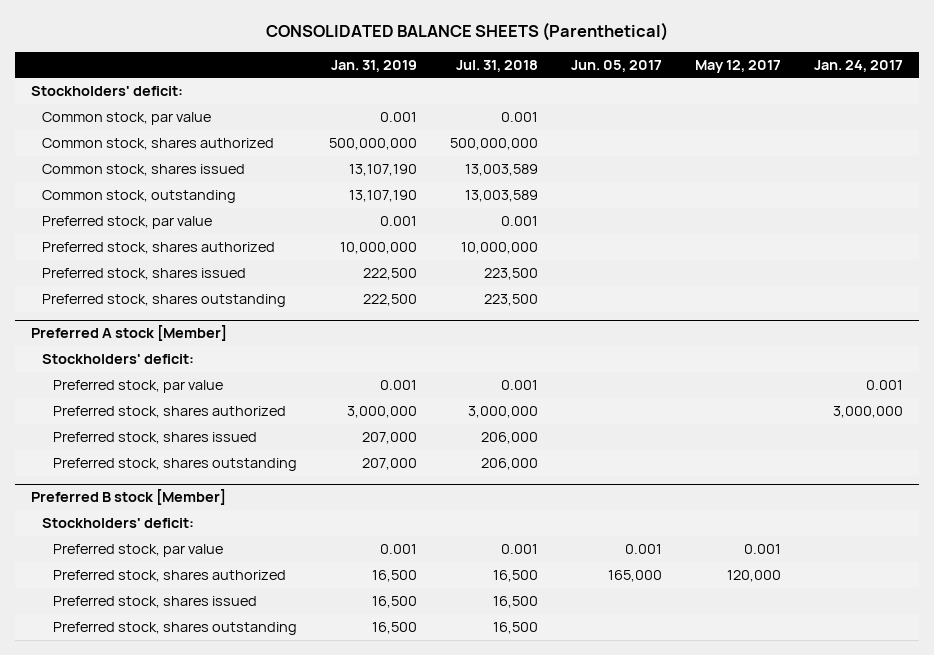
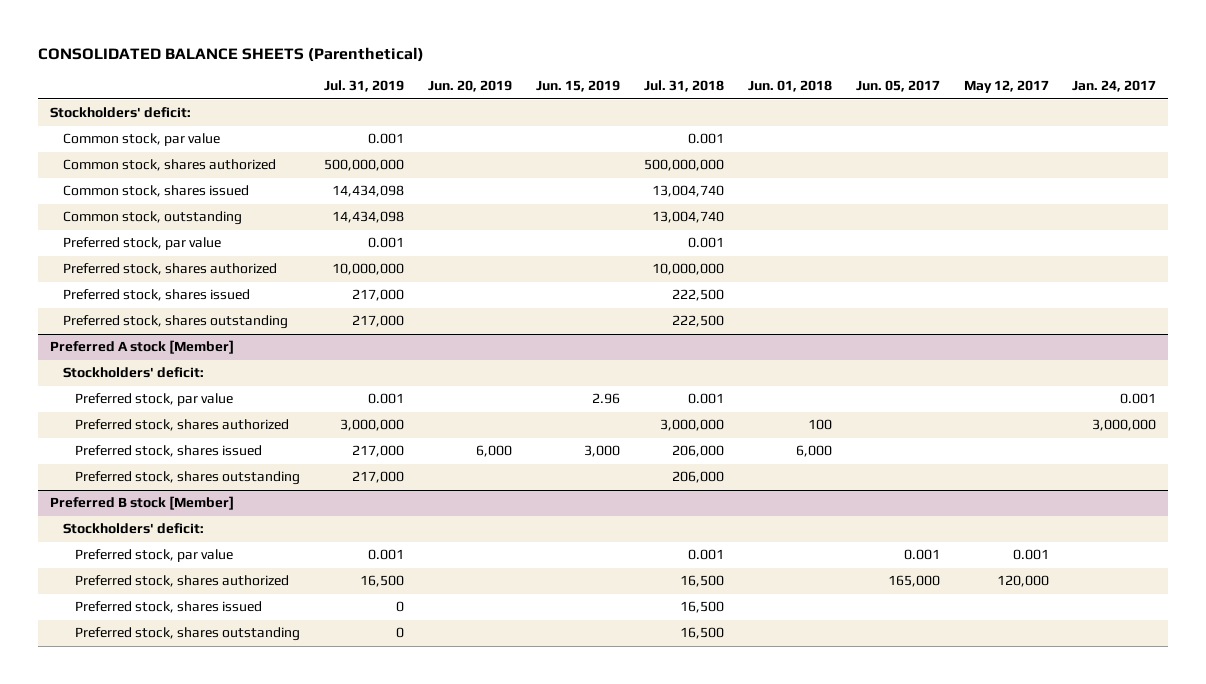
- | Jan. 31, 2019 | Jul. 31, 2018 | Jun. 05, 2017 | May 12, 2017 | Jan. 24, 2017
+ | Jul. 31, 2019 | Jun. 20, 2019 | Jun. 15, 2019 | Jul. 31, 2018 | Jun. 01, 2018 | Jun. 05, 2017 | May 12, 2017 | Jan. 24, 2017
- Common stock, shares issued | 13,107,190 | 13,003,589 | | |
- Common stock, outstanding | 13,107,190 | 13,003,589 | | |
+ Common stock, shares issued | 14,434,098 | | | 13,004,740 | | | |
+ Common stock, outstanding | 14,434,098 | | | 13,004,740 | | | |
- Preferred stock, shares issued | 222,500 | 223,500 | | |
- Preferred stock, shares outstanding | 222,500 | 223,500 | | |
+ Preferred stock, shares issued | 217,000 | | | 222,500 | | | |
+ Preferred stock, shares outstanding | 217,000 | | | 222,500 | | | |

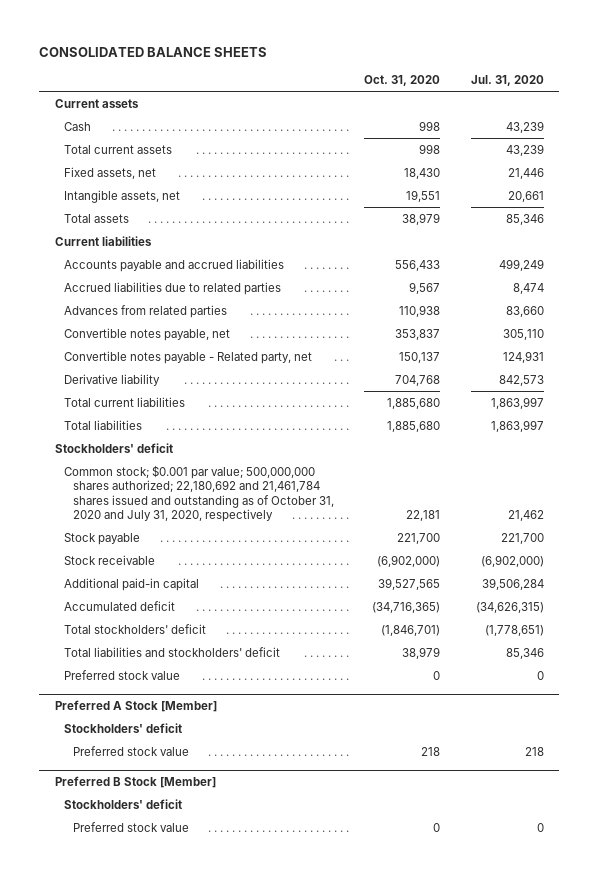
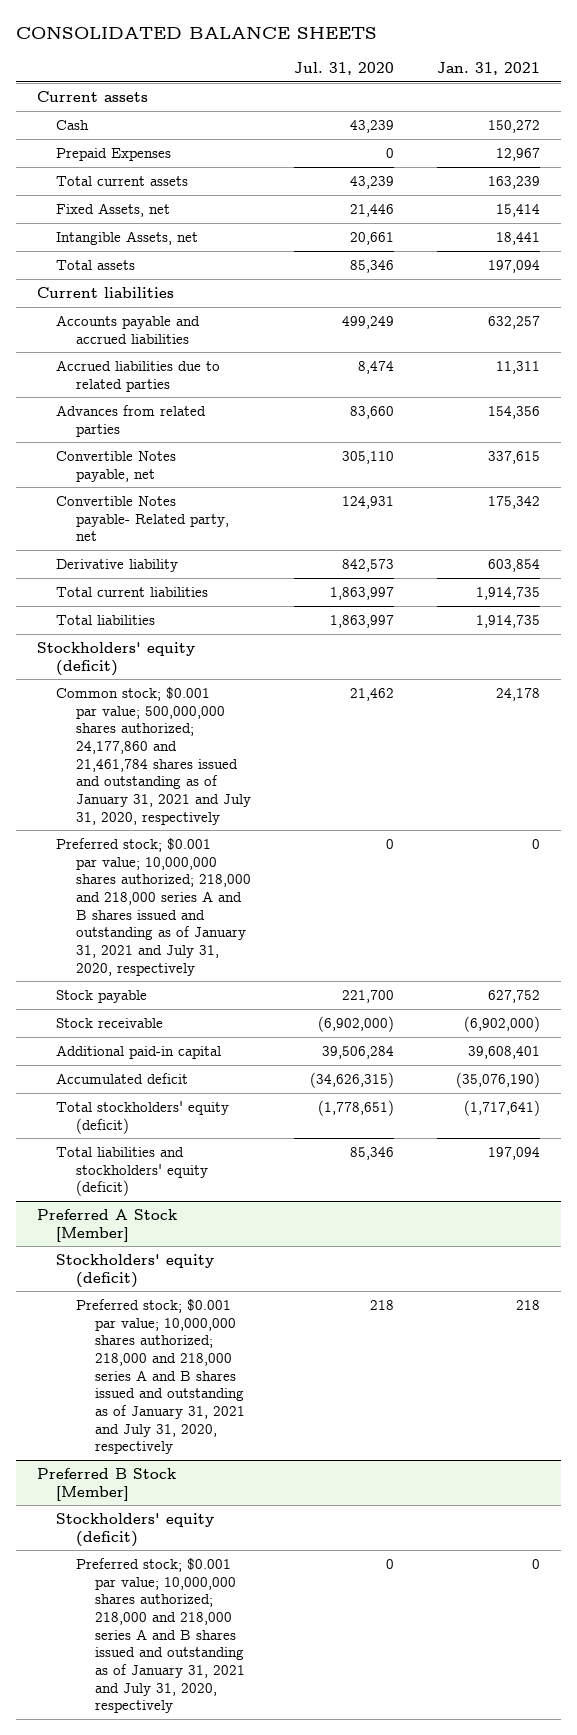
- | Oct. 31, 2020 | Jul. 31, 2020
+ | Jul. 31, 2020 | Jan. 31, 2021
+ Prepaid Expenses | 0 | 12,967
- Fixed assets, net | 18,430 | 21,446
- Intangible assets, net | 19,551 | 20,661
+ Fixed Assets, net | 21,446 | 15,414
+ Intangible Assets, net | 20,661 | 18,441
- Convertible notes payable, net | 353,837 | 305,110
- Convertible notes payable - Related party, net | 150,137 | 124,931
+ Convertible Notes payable, net | 305,110 | 337,615
+ Convertible Notes payable- Related party, net | 124,931 | 175,342
- Stockholders' deficit
- Common stock; $0.001 par value; 500,000,000 shares authorized; 22,180,692 and 21,461,784 shares issued and outstanding as of October 31, 2020 and July 31, 2020, respectively | 22,181 | 21,462
+ Stockholders' equity (deficit)
+ Common stock; $0.001 par value; 500,000,000 shares authorized; 24,177,860 and 21,461,784 shares issued and outstanding as of January 31, 2021 and July 31, 2020, respectively | 21,462 | 24,178
+ Preferred stock; $0.001 par value; 10,000,000 shares authorized; 218,000 and 218,000 series A and B shares issued and outstanding as of January 31, 2021 and July 31, 2020, respectively | 0 | 0
- Total stockholders' deficit | (1,846,701) | (1,778,651)
- Total liabilities and stockholders' deficit | 38,979 | 85,346
- Preferred stock value | 0 | 0
+ Total stockholders' equity (deficit) | (1,778,651) | (1,717,641)
+ Total liabilities and stockholders' equity (deficit) | 85,346 | 197,094
@ Preferred A Stock [Member]
- Stockholders' deficit
- Preferred stock value | 218 | 218
+ Stockholders' equity (deficit)
+ Preferred stock; $0.001 par value; 10,000,000 shares authorized; 218,000 and 218,000 series A and B shares issued and outstanding as of January 31, 2021 and July 31, 2020, respectively | 218 | 218
@ Preferred B Stock [Member]
- Stockholders' deficit
- Preferred stock value | 0 | 0
+ Stockholders' equity (deficit)
+ Preferred stock; $0.001 par value; 10,000,000 shares authorized; 218,000 and 218,000 series A and B shares issued and outstanding as of January 31, 2021 and July 31, 2020, respectively | 0 | 0

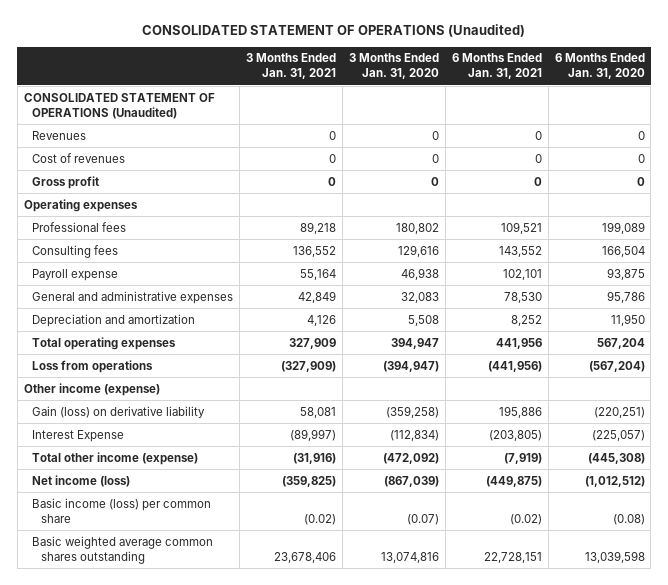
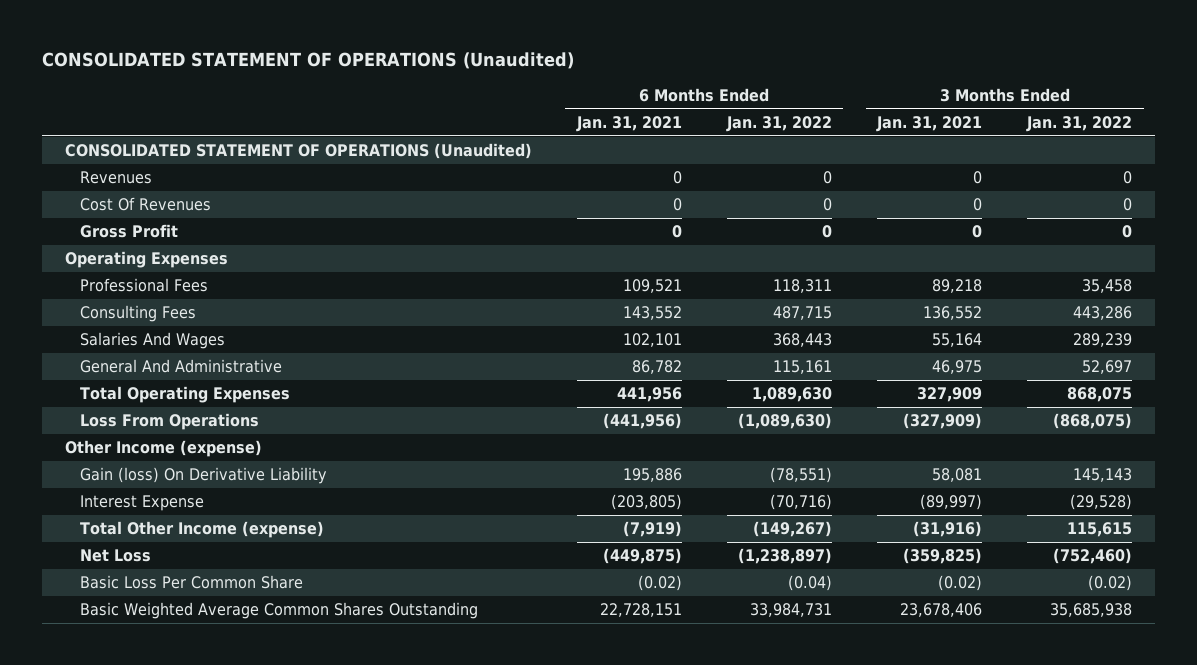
- | 3 Months Ended Jan. 31, 2021 | 3 Months Ended Jan. 31, 2020 | 6 Months Ended Jan. 31, 2021 | 6 Months Ended Jan. 31, 2020
+ | 6 Months Ended Jan. 31, 2021 | 6 Months Ended Jan. 31, 2022 | 3 Months Ended Jan. 31, 2021 | 3 Months Ended Jan. 31, 2022
- Cost of revenues | 0 | 0 | 0 | 0
- Gross profit | 0 | 0 | 0 | 0
- Operating expenses
- Professional fees | 89,218 | 180,802 | 109,521 | 199,089
- Consulting fees | 136,552 | 129,616 | 143,552 | 166,504
- Payroll expense | 55,164 | 46,938 | 102,101 | 93,875
- General and administrative expenses | 42,849 | 32,083 | 78,530 | 95,786
- Depreciation and amortization | 4,126 | 5,508 | 8,252 | 11,950
- Total operating expenses | 327,909 | 394,947 | 441,956 | 567,204
- Loss from operations | (327,909) | (394,947) | (441,956) | (567,204)
- Other income (expense)
- Gain (loss) on derivative liability | 58,081 | (359,258) | 195,886 | (220,251)
+ Cost Of Revenues | 0 | 0 | 0 | 0
+ Gross Profit | 0 | 0 | 0 | 0
+ Operating Expenses
+ Professional Fees | 109,521 | 118,311 | 89,218 | 35,458
+ Consulting Fees | 143,552 | 487,715 | 136,552 | 443,286
+ Salaries And Wages | 102,101 | 368,443 | 55,164 | 289,239
+ General And Administrative | 86,782 | 115,161 | 46,975 | 52,697
+ Total Operating Expenses | 441,956 | 1,089,630 | 327,909 | 868,075
+ Loss From Operations | (441,956) | (1,089,630) | (327,909) | (868,075)
+ Other Income (expense)
+ Gain (loss) On Derivative Liability | 195,886 | (78,551) | 58,081 | 145,143
- Total other income (expense) | (31,916) | (472,092) | (7,919) | (445,308)
- Net income (loss) | (359,825) | (867,039) | (449,875) | (1,012,512)
- Basic income (loss) per common share | (0.02) | (0.07) | (0.02) | (0.08)
- Basic weighted average common shares outstanding | 23,678,406 | 13,074,816 | 22,728,151 | 13,039,598
+ Total Other Income (expense) | (7,919) | (149,267) | (31,916) | 115,615
+ Net Loss | (449,875) | (1,238,897) | (359,825) | (752,460)
+ Basic Loss Per Common Share | (0.02) | (0.04) | (0.02) | (0.02)
+ Basic Weighted Average Common Shares Outstanding | 22,728,151 | 33,984,731 | 23,678,406 | 35,685,938

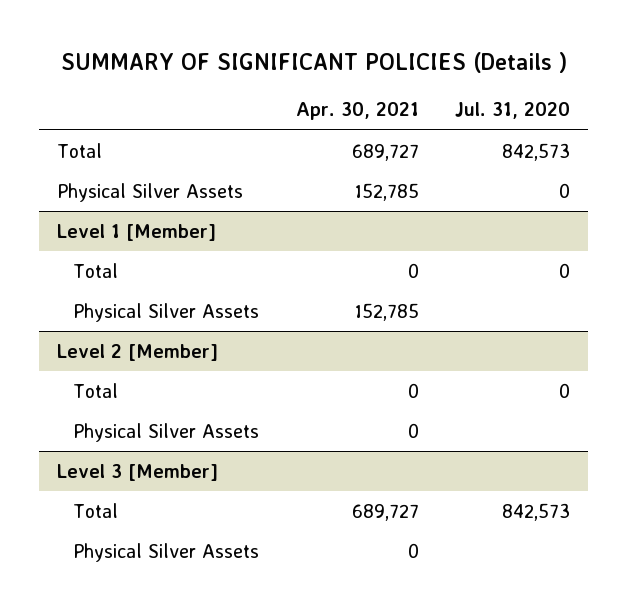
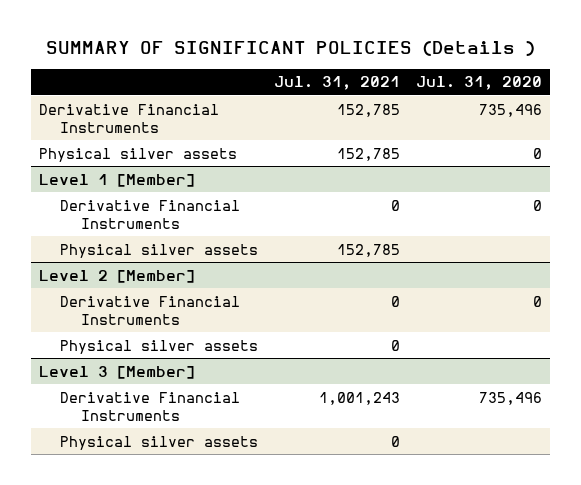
- | Apr. 30, 2021 | Jul. 31, 2020
+ | Jul. 31, 2021 | Jul. 31, 2020
- Total | 689,727 | 842,573
- Physical Silver Assets | 152,785 | 0
+ Derivative Financial Instruments | 152,785 | 735,496
+ Physical silver assets | 152,785 | 0
@ Level 1 [Member]
- Total | 0 | 0
- Physical Silver Assets | 152,785 |
+ Derivative Financial Instruments | 0 | 0
+ Physical silver assets | 152,785 |
@ Level 2 [Member]
- Total | 0 | 0
- Physical Silver Assets | 0 |
+ Derivative Financial Instruments | 0 | 0
+ Physical silver assets | 0 |
@ Level 3 [Member]
- Total | 689,727 | 842,573
- Physical Silver Assets | 0 |
+ Derivative Financial Instruments | 1,001,243 | 735,496
+ Physical silver assets | 0 |

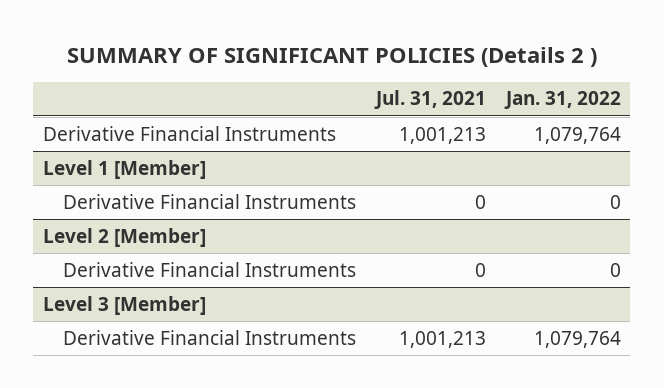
- SUMMARY OF SIGNIFICANT POLICIES (Details )
+ SUMMARY OF SIGNIFICANT POLICIES (Details 2 )
- | Jul. 31, 2021 | Jul. 31, 2020
+ | Jul. 31, 2021 | Jan. 31, 2022
- Derivative Financial Instruments | 152,785 | 735,496
- Physical silver assets | 152,785 | 0
+ Derivative Financial Instruments | 1,001,213 | 1,079,764
@ Level 1 [Member]
- Physical silver assets | 152,785 |
@ Level 2 [Member]
- Physical silver assets | 0 |
@ Level 3 [Member]
- Derivative Financial Instruments | 1,001,243 | 735,496
- Physical silver assets | 0 |
+ Derivative Financial Instruments | 1,001,213 | 1,079,764

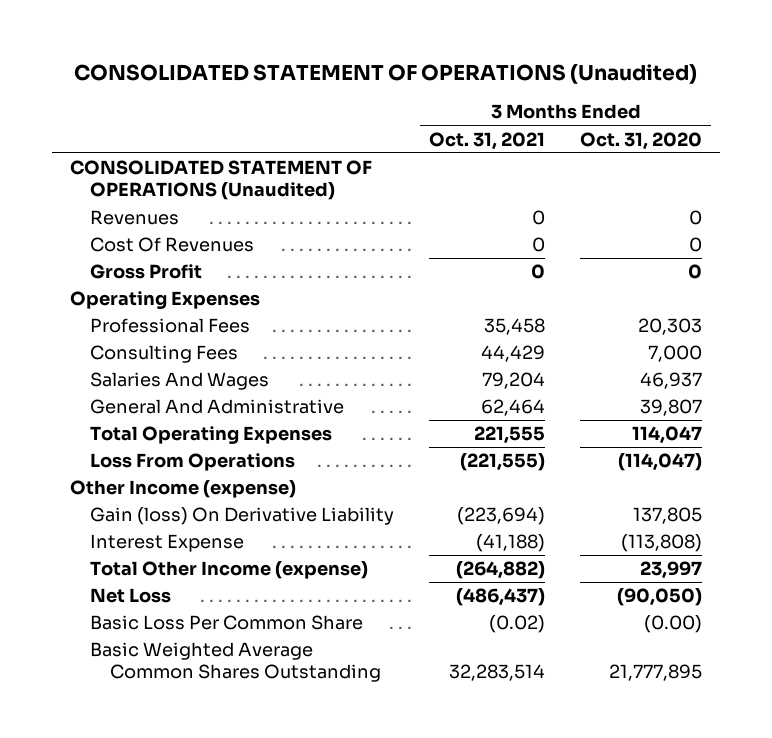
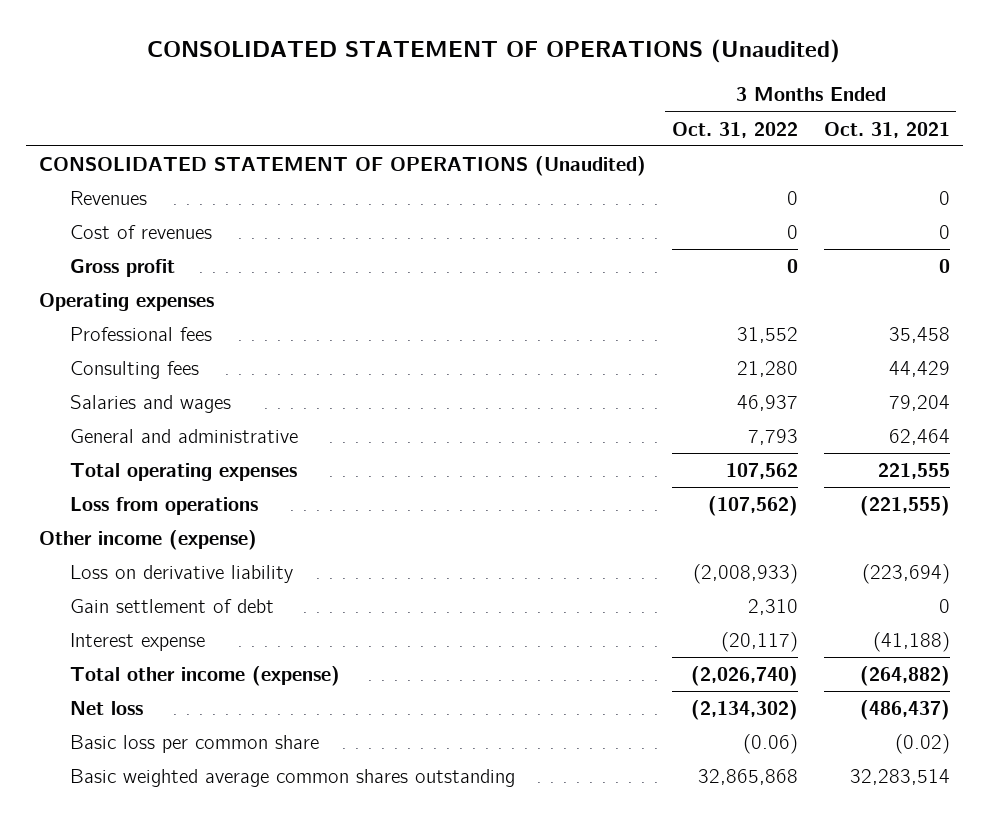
- | 3 Months Ended Oct. 31, 2021 | 3 Months Ended Oct. 31, 2020
+ | 3 Months Ended Oct. 31, 2022 | 3 Months Ended Oct. 31, 2021
- Cost Of Revenues | 0 | 0
- Gross Profit | 0 | 0
- Operating Expenses
- Professional Fees | 35,458 | 20,303
- Consulting Fees | 44,429 | 7,000
- Salaries And Wages | 79,204 | 46,937
- General And Administrative | 62,464 | 39,807
- Total Operating Expenses | 221,555 | 114,047
- Loss From Operations | (221,555) | (114,047)
- Other Income (expense)
- Gain (loss) On Derivative Liability | (223,694) | 137,805
- Interest Expense | (41,188) | (113,808)
- Total Other Income (expense) | (264,882) | 23,997
- Net Loss | (486,437) | (90,050)
- Basic Loss Per Common Share | (0.02) | (0.00)
- Basic Weighted Average Common Shares Outstanding | 32,283,514 | 21,777,895
+ Cost of revenues | 0 | 0
+ Gross profit | 0 | 0
+ Operating expenses
+ Professional fees | 31,552 | 35,458
+ Consulting fees | 21,280 | 44,429
+ Salaries and wages | 46,937 | 79,204
+ General and administrative | 7,793 | 62,464
+ Total operating expenses | 107,562 | 221,555
+ Loss from operations | (107,562) | (221,555)
+ Other income (expense)
+ Loss on derivative liability | (2,008,933) | (223,694)
+ Gain settlement of debt | 2,310 | 0
+ Interest expense | (20,117) | (41,188)
+ Total other income (expense) | (2,026,740) | (264,882)
+ Net loss | (2,134,302) | (486,437)
+ Basic loss per common share | (0.06) | (0.02)
+ Basic weighted average common shares outstanding | 32,865,868 | 32,283,514

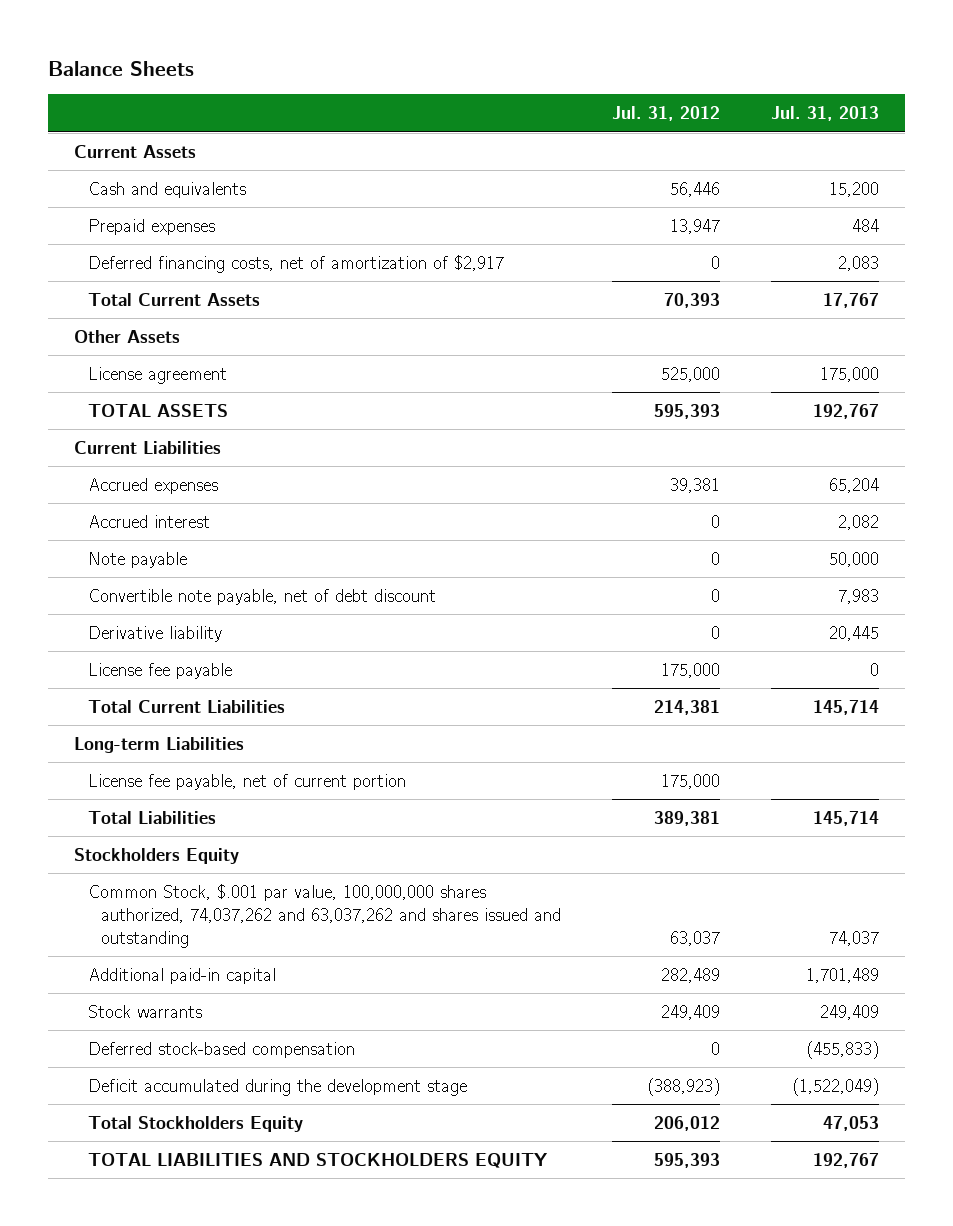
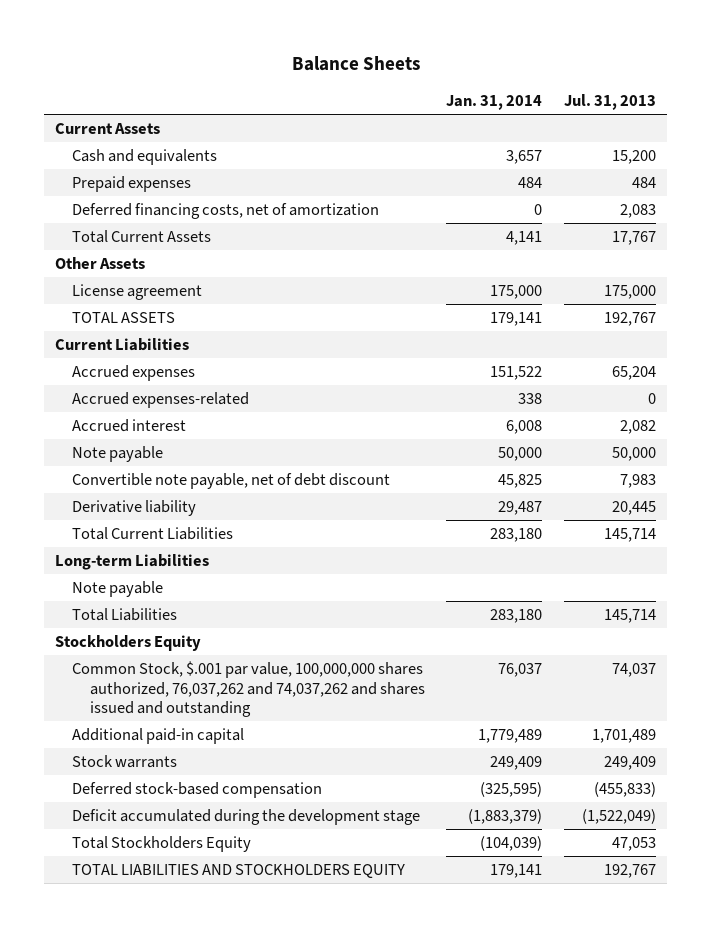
- | Jul. 31, 2012 | Jul. 31, 2013
+ | Jan. 31, 2014 | Jul. 31, 2013
- Deferred financing costs, net of amortization of $2,917 | 0 | 2,083
+ Deferred financing costs, net of amortization | 0 | 2,083
+ Accrued expenses-related | 338 | 0
- License fee payable | 175,000 | 0
- License fee payable, net of current portion | 175,000 |
+ Note payable
- Common Stock, $.001 par value, 100,000,000 shares authorized, 74,037,262 and 63,037,262 and shares issued and outstanding | 63,037 | 74,037
+ Common Stock, $.001 par value, 100,000,000 shares authorized, 76,037,262 and 74,037,262 and shares issued and outstanding | 76,037 | 74,037

